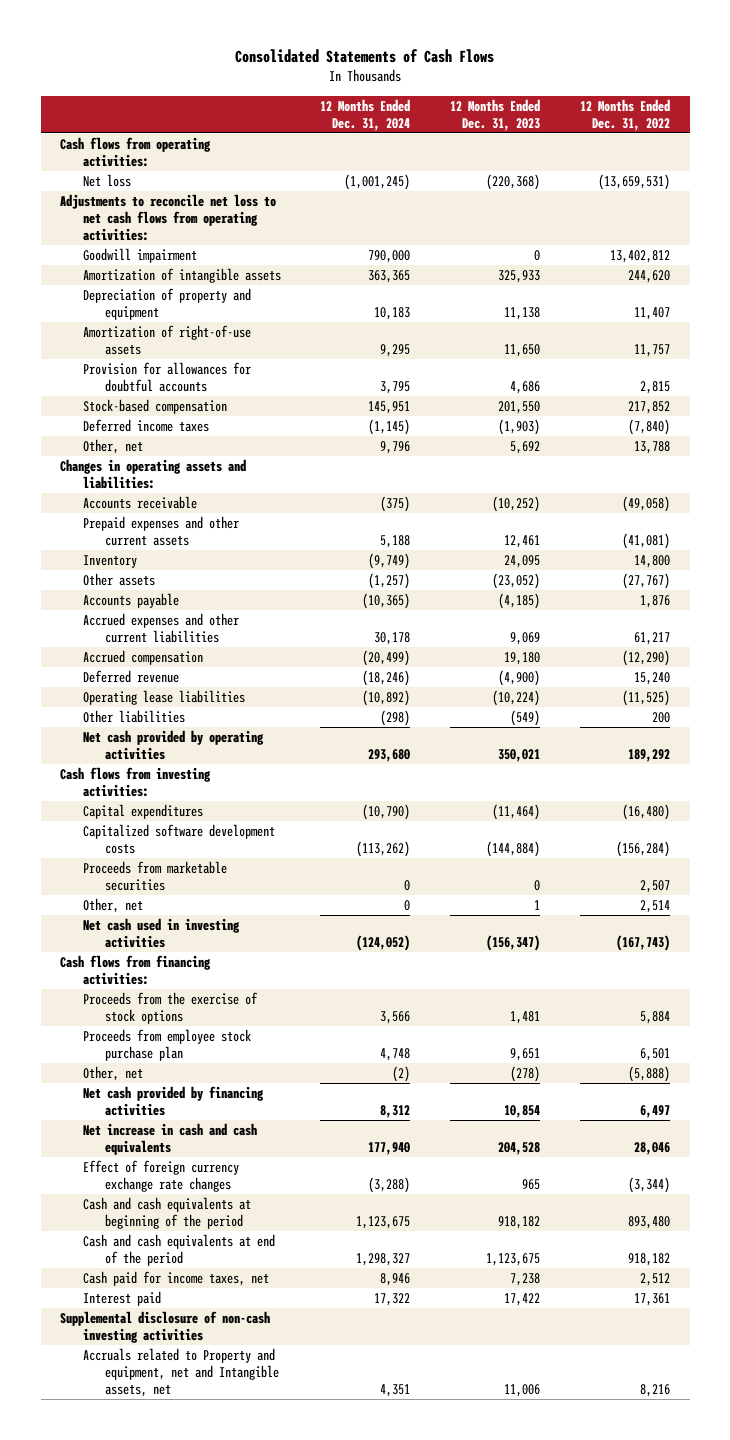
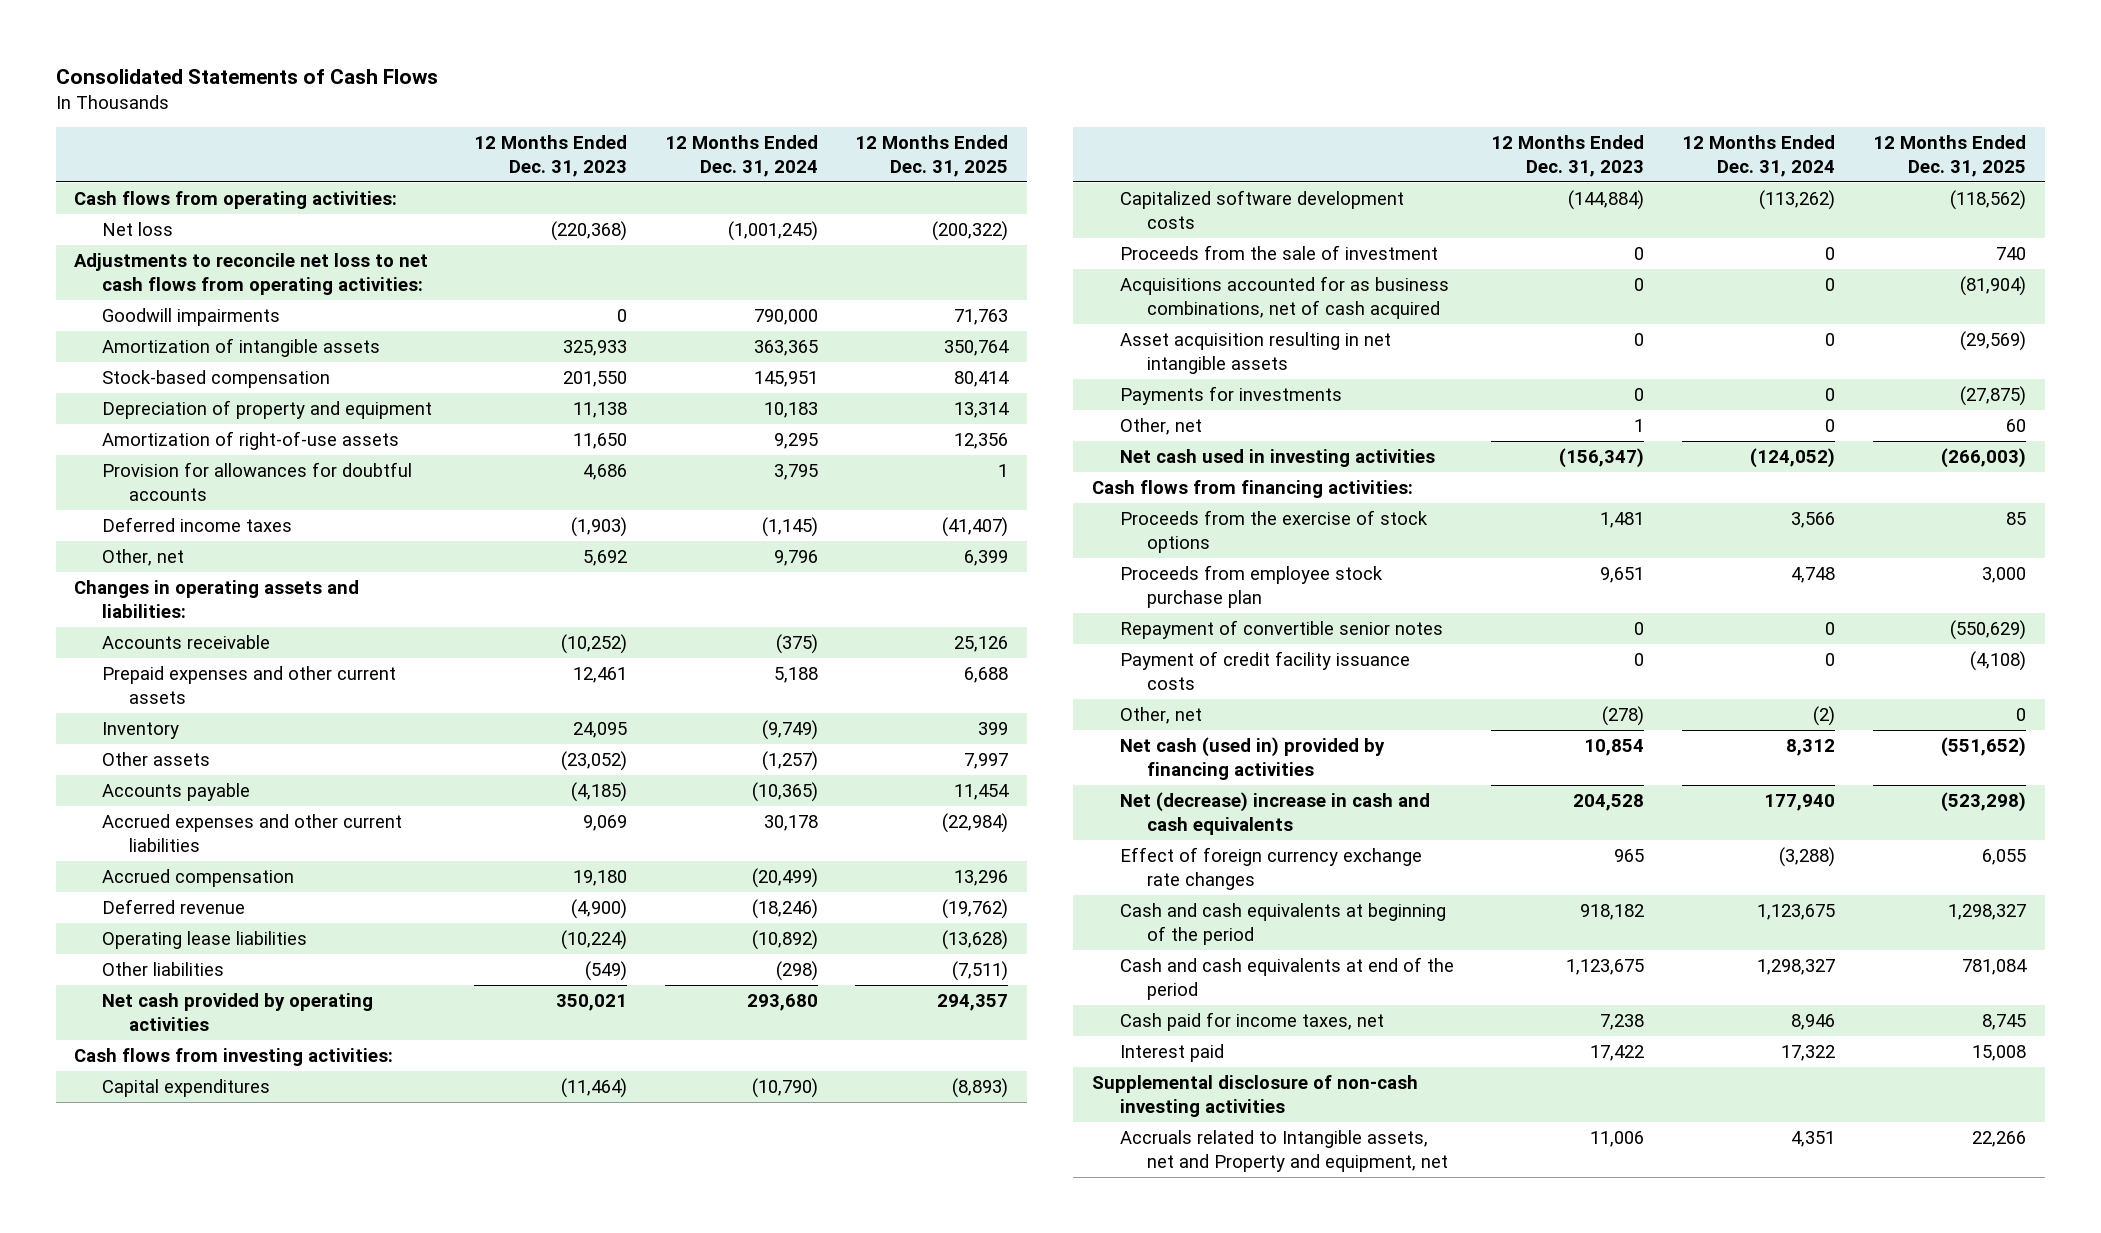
- | 12 Months Ended Dec. 31, 2024 | 12 Months Ended Dec. 31, 2023 | 12 Months Ended Dec. 31, 2022
+ | 12 Months Ended Dec. 31, 2023 | 12 Months Ended Dec. 31, 2024 | 12 Months Ended Dec. 31, 2025
- Goodwill impairment | 790,000 | 0 | 13,402,812
+ Goodwill impairments | 0 | 790,000 | 71,763
moved up: Stock-based compensation | 201,550 | 145,951 | 80,414
- Proceeds from marketable securities | 0 | 0 | 2,507
+ Proceeds from the sale of investment | 0 | 0 | 740
+ Acquisitions accounted for as business combinations, net of cash acquired | 0 | 0 | (81,904)
+ Asset acquisition resulting in net intangible assets | 0 | 0 | (29,569)
+ Payments for investments | 0 | 0 | (27,875)
+ Repayment of convertible senior notes | 0 | 0 | (550,629)
+ Payment of credit facility issuance costs | 0 | 0 | (4,108)
- Net cash provided by financing activities | 8,312 | 10,854 | 6,497
- Net increase in cash and cash equivalents | 177,940 | 204,528 | 28,046
+ Net cash (used in) provided by financing activities | 10,854 | 8,312 | (551,652)
+ Net (decrease) increase in cash and cash equivalents | 204,528 | 177,940 | (523,298)
- Accruals related to Property and equipment, net and Intangible assets, net | 4,351 | 11,006 | 8,216
+ Accruals related to Intangible assets, net and Property and equipment, net | 11,006 | 4,351 | 22,266

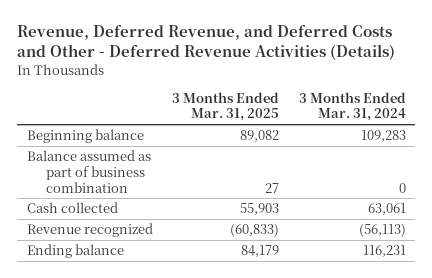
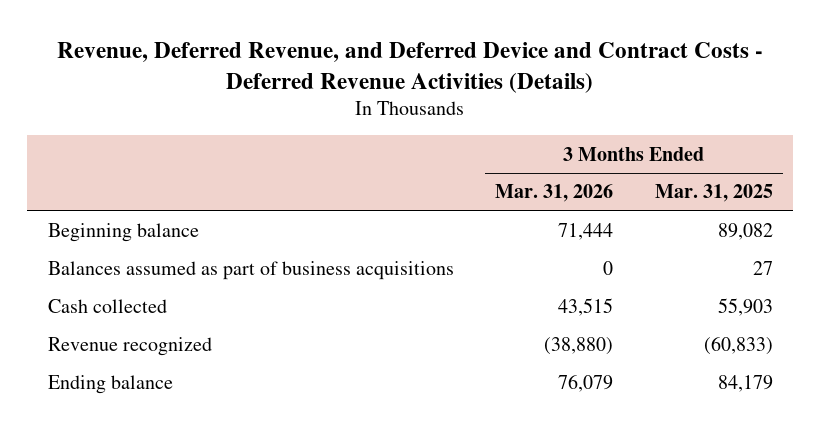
- Revenue, Deferred Revenue, and Deferred Costs and Other - Deferred Revenue Activities (Details)
+ Revenue, Deferred Revenue, and Deferred Device and Contract Costs - Deferred Revenue Activities (Details)
- | 3 Months Ended Mar. 31, 2025 | 3 Months Ended Mar. 31, 2024
+ | 3 Months Ended Mar. 31, 2026 | 3 Months Ended Mar. 31, 2025
- Balance assumed as part of business combination | 27 | 0
+ Balances assumed as part of business acquisitions | 0 | 27

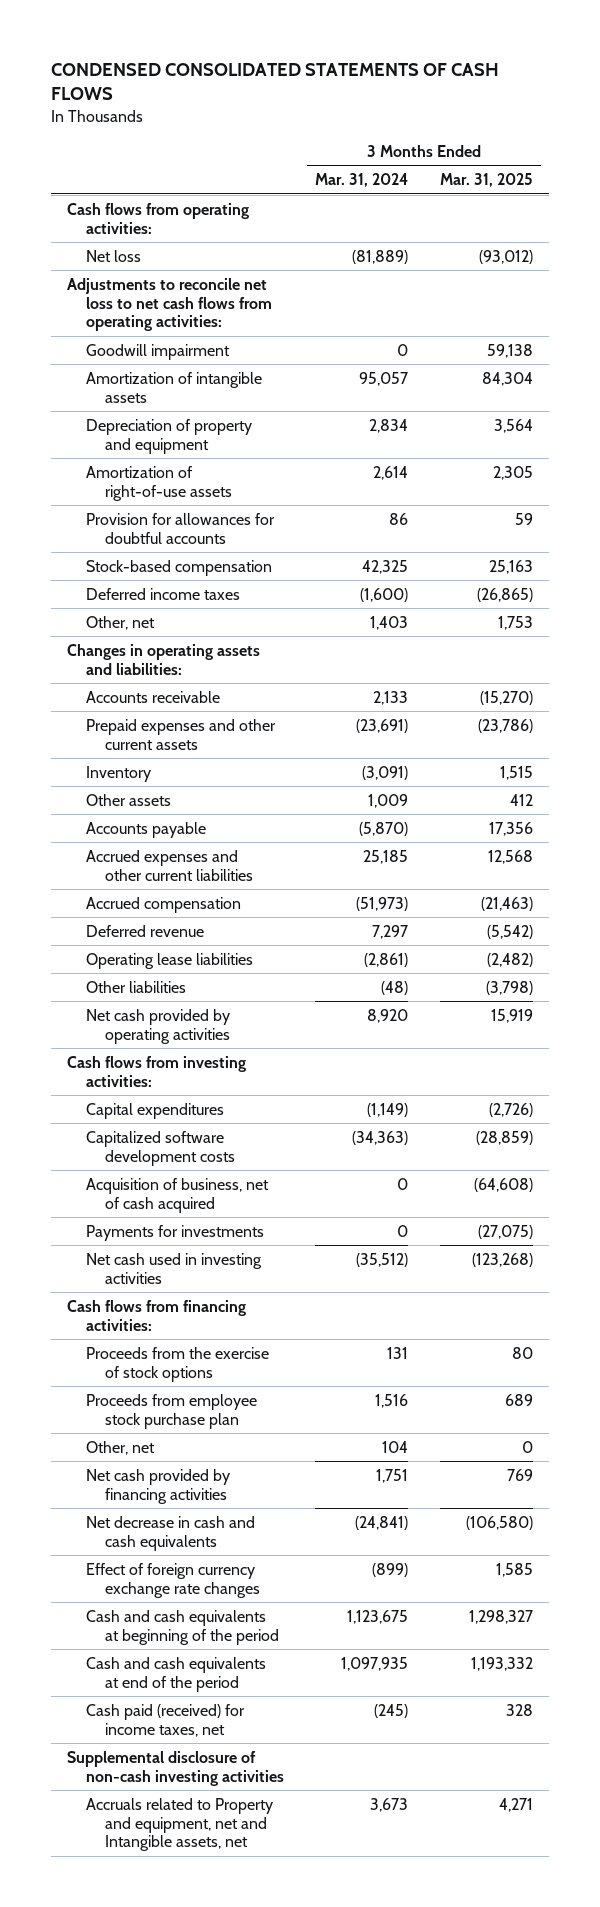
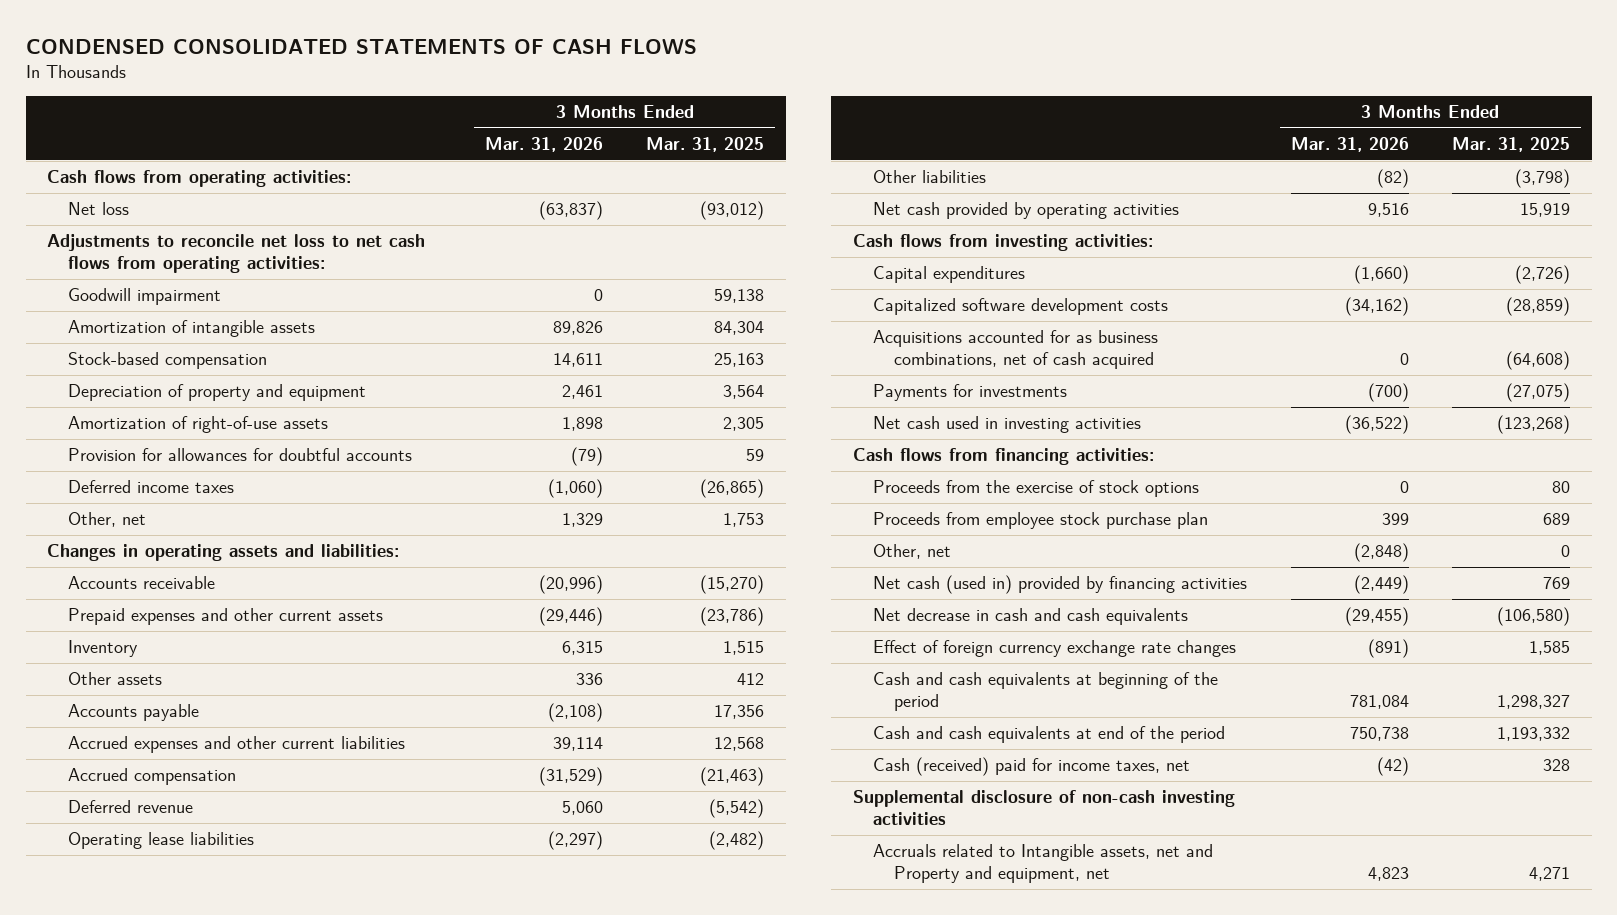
- | 3 Months Ended Mar. 31, 2024 | 3 Months Ended Mar. 31, 2025
+ | 3 Months Ended Mar. 31, 2026 | 3 Months Ended Mar. 31, 2025
moved up: Stock-based compensation | 14,611 | 25,163
- Acquisition of business, net of cash acquired | 0 | (64,608)
+ Acquisitions accounted for as business combinations, net of cash acquired | 0 | (64,608)
- Net cash provided by financing activities | 1,751 | 769
+ Net cash (used in) provided by financing activities | (2,449) | 769
- Cash paid (received) for income taxes, net | (245) | 328
+ Cash (received) paid for income taxes, net | (42) | 328
- Accruals related to Property and equipment, net and Intangible assets, net | 3,673 | 4,271
+ Accruals related to Intangible assets, net and Property and equipment, net | 4,823 | 4,271

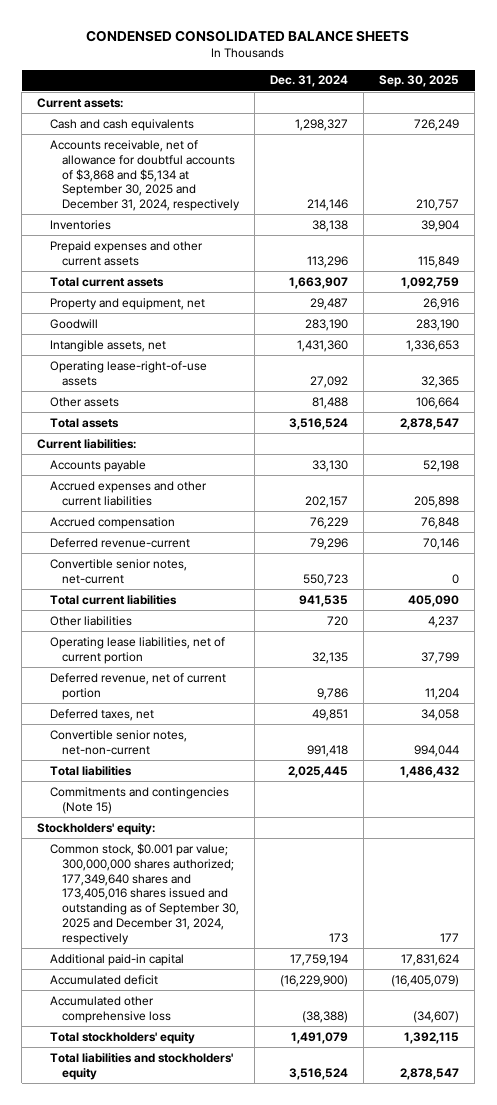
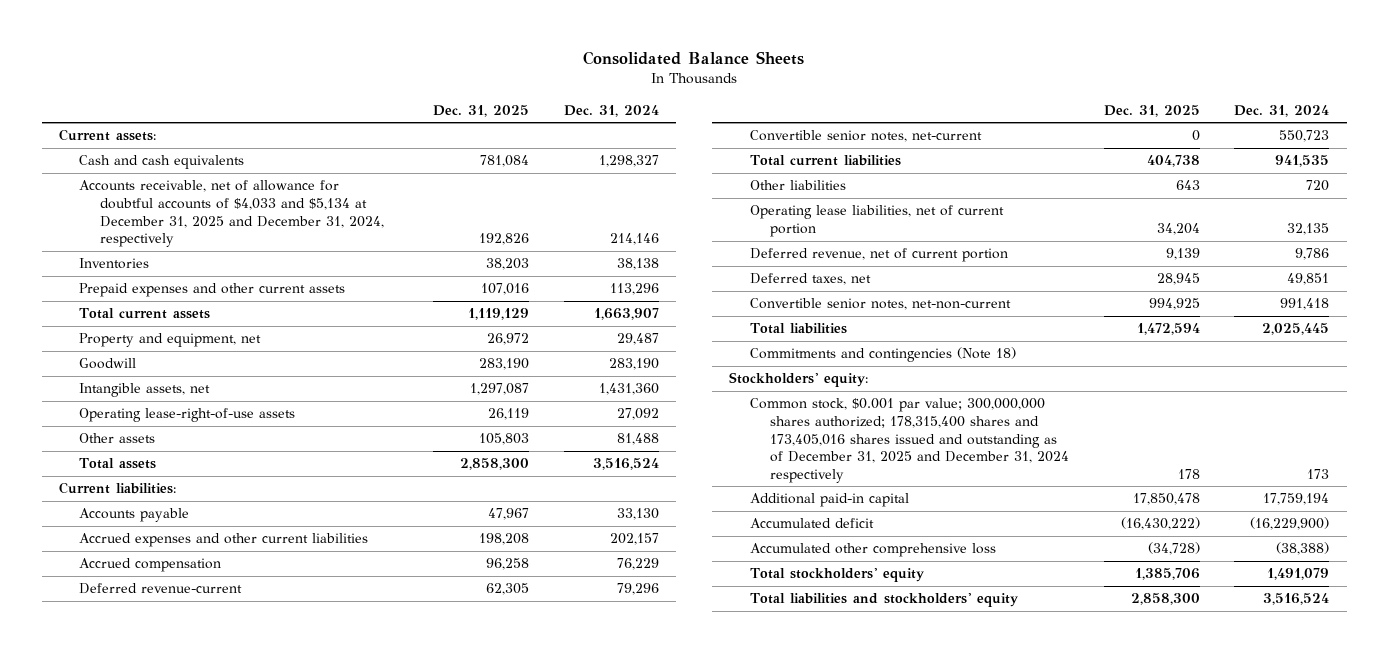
- CONDENSED CONSOLIDATED BALANCE SHEETS
+ Consolidated Balance Sheets
- | Dec. 31, 2024 | Sep. 30, 2025
+ | Dec. 31, 2025 | Dec. 31, 2024
- Accounts receivable, net of allowance for doubtful accounts of $3,868 and $5,134 at September 30, 2025 and December 31, 2024, respectively | 214,146 | 210,757
+ Accounts receivable, net of allowance for doubtful accounts of $4,033 and $5,134 at December 31, 2025 and December 31, 2024, respectively | 192,826 | 214,146
- Commitments and contingencies (Note 15)
+ Commitments and contingencies (Note 18)
- Common stock, $0.001 par value; 300,000,000 shares authorized; 177,349,640 shares and 173,405,016 shares issued and outstanding as of September 30, 2025 and December 31, 2024, respectively | 173 | 177
+ Common stock, $0.001 par value; 300,000,000 shares authorized; 178,315,400 shares and 173,405,016 shares issued and outstanding as of December 31, 2025 and December 31, 2024 respectively | 178 | 173

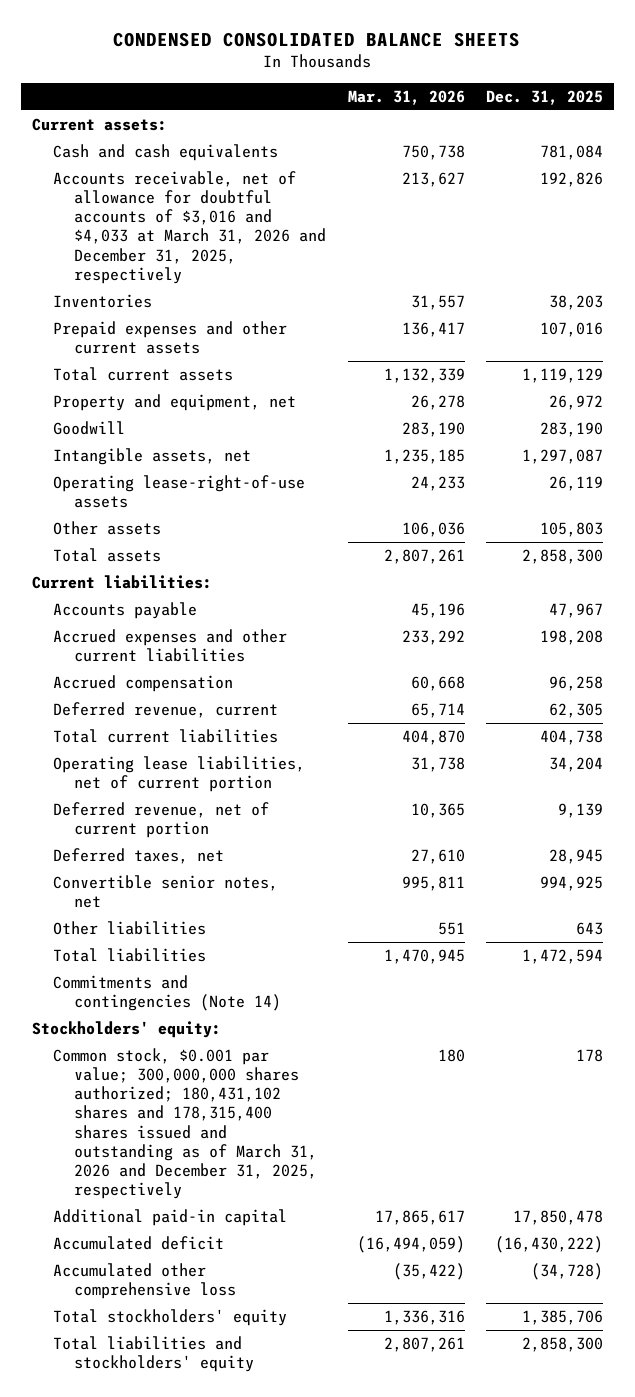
- Consolidated Balance Sheets
+ CONDENSED CONSOLIDATED BALANCE SHEETS
- | Dec. 31, 2025 | Dec. 31, 2024
+ | Mar. 31, 2026 | Dec. 31, 2025
- Accounts receivable, net of allowance for doubtful accounts of $4,033 and $5,134 at December 31, 2025 and December 31, 2024, respectively | 192,826 | 214,146
+ Accounts receivable, net of allowance for doubtful accounts of $3,016 and $4,033 at March 31, 2026 and December 31, 2025, respectively | 213,627 | 192,826
- Deferred revenue-current | 62,305 | 79,296
- Convertible senior notes, net-current | 0 | 550,723
+ Deferred revenue, current | 65,714 | 62,305
- Convertible senior notes, net-non-current | 994,925 | 991,418
+ Convertible senior notes, net | 995,811 | 994,925
moved down: Other liabilities | 551 | 643
- Commitments and contingencies (Note 18)
+ Commitments and contingencies (Note 14)
- Common stock, $0.001 par value; 300,000,000 shares authorized; 178,315,400 shares and 173,405,016 shares issued and outstanding as of December 31, 2025 and December 31, 2024 respectively | 178 | 173
+ Common stock, $0.001 par value; 300,000,000 shares authorized; 180,431,102 shares and 178,315,400 shares issued and outstanding as of March 31, 2026 and December 31, 2025, respectively | 180 | 178

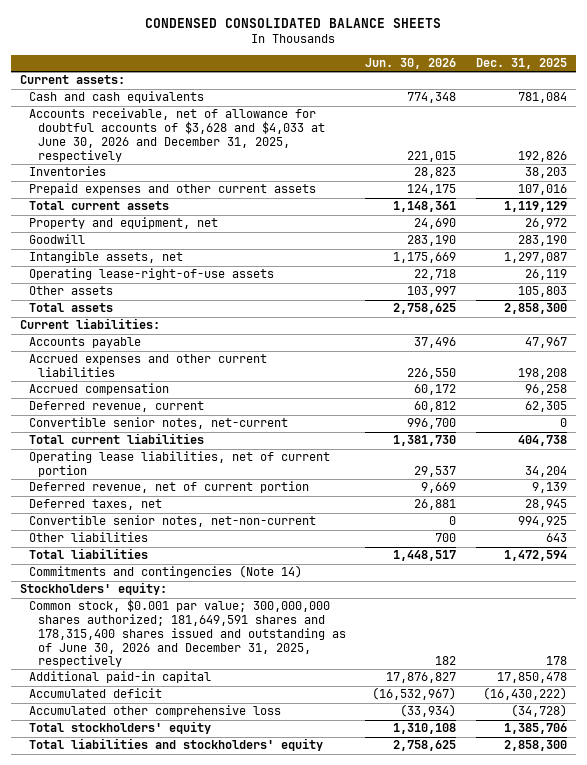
- | Mar. 31, 2026 | Dec. 31, 2025
+ | Jun. 30, 2026 | Dec. 31, 2025
- Accounts receivable, net of allowance for doubtful accounts of $3,016 and $4,033 at March 31, 2026 and December 31, 2025, respectively | 213,627 | 192,826
+ Accounts receivable, net of allowance for doubtful accounts of $3,628 and $4,033 at June 30, 2026 and December 31, 2025, respectively | 221,015 | 192,826
+ Convertible senior notes, net-current | 996,700 | 0
- Convertible senior notes, net | 995,811 | 994,925
+ Convertible senior notes, net-non-current | 0 | 994,925
- Common stock, $0.001 par value; 300,000,000 shares authorized; 180,431,102 shares and 178,315,400 shares issued and outstanding as of March 31, 2026 and December 31, 2025, respectively | 180 | 178
+ Common stock, $0.001 par value; 300,000,000 shares authorized; 181,649,591 shares and 178,315,400 shares issued and outstanding as of June 30, 2026 and December 31, 2025, respectively | 182 | 178

